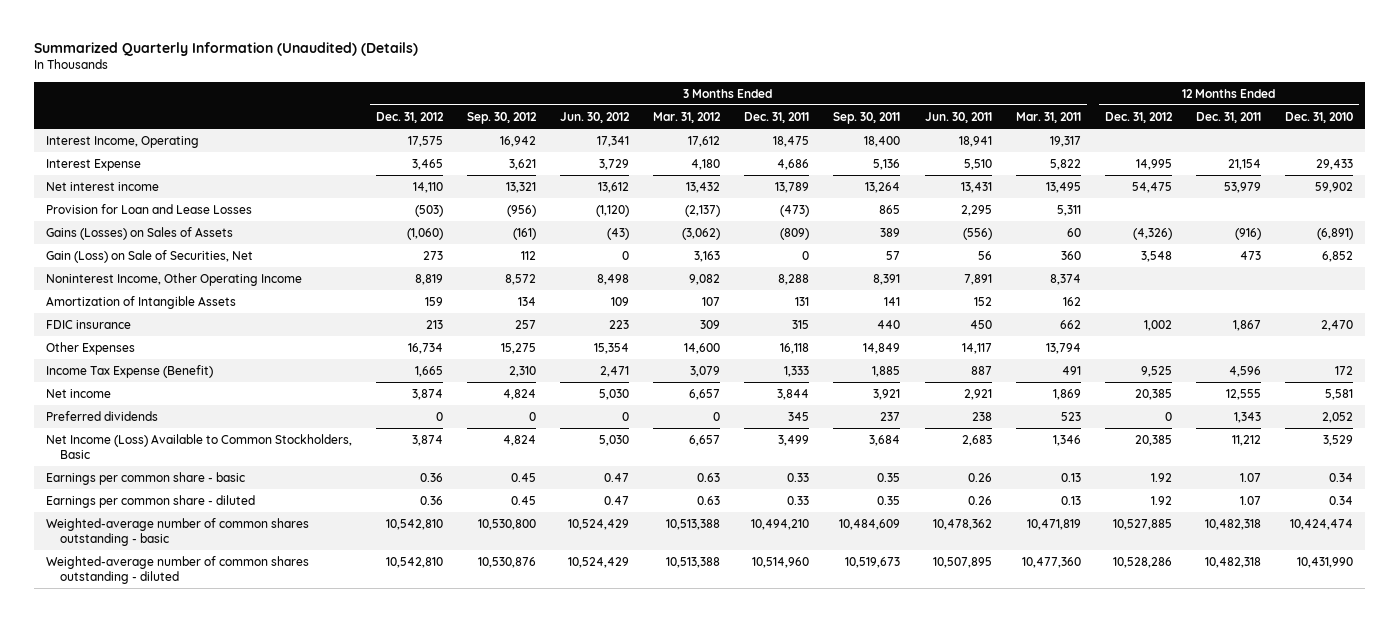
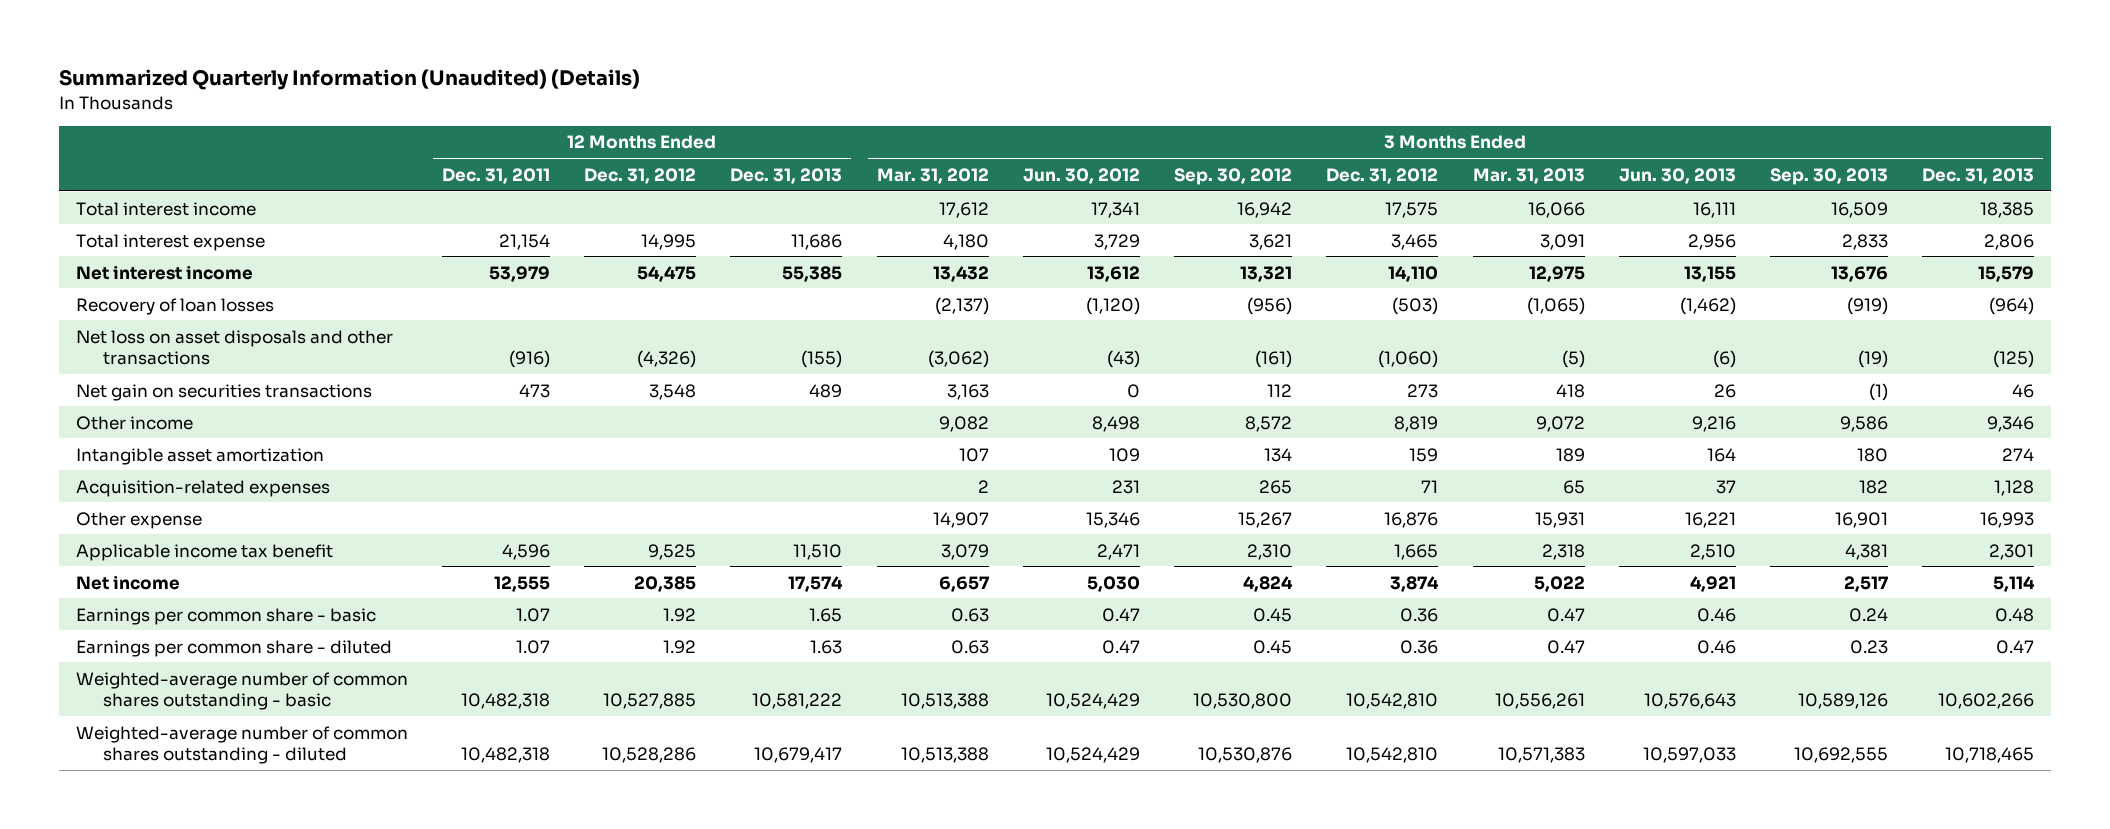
- | 3 Months Ended Dec. 31, 2012 | 3 Months Ended Sep. 30, 2012 | 3 Months Ended Jun. 30, 2012 | 3 Months Ended Mar. 31, 2012 | 3 Months Ended Dec. 31, 2011 | 3 Months Ended Sep. 30, 2011 | 3 Months Ended Jun. 30, 2011 | 3 Months Ended Mar. 31, 2011 | 12 Months Ended Dec. 31, 2012 | 12 Months Ended Dec. 31, 2011 | 12 Months Ended Dec. 31, 2010
+ | 12 Months Ended Dec. 31, 2011 | 12 Months Ended Dec. 31, 2012 | 12 Months Ended Dec. 31, 2013 | 3 Months Ended Mar. 31, 2012 | 3 Months Ended Jun. 30, 2012 | 3 Months Ended Sep. 30, 2012 | 3 Months Ended Dec. 31, 2012 | 3 Months Ended Mar. 31, 2013 | 3 Months Ended Jun. 30, 2013 | 3 Months Ended Sep. 30, 2013 | 3 Months Ended Dec. 31, 2013
- Interest Income, Operating | 17,575 | 16,942 | 17,341 | 17,612 | 18,475 | 18,400 | 18,941 | 19,317 | | |
- Interest Expense | 3,465 | 3,621 | 3,729 | 4,180 | 4,686 | 5,136 | 5,510 | 5,822 | 14,995 | 21,154 | 29,433
+ Total interest income | | | | 17,612 | 17,341 | 16,942 | 17,575 | 16,066 | 16,111 | 16,509 | 18,385
+ Total interest expense | 21,154 | 14,995 | 11,686 | 4,180 | 3,729 | 3,621 | 3,465 | 3,091 | 2,956 | 2,833 | 2,806
- Provision for Loan and Lease Losses | (503) | (956) | (1,120) | (2,137) | (473) | 865 | 2,295 | 5,311 | | |
- Gains (Losses) on Sales of Assets | (1,060) | (161) | (43) | (3,062) | (809) | 389 | (556) | 60 | (4,326) | (916) | (6,891)
- Gain (Loss) on Sale of Securities, Net | 273 | 112 | 0 | 3,163 | 0 | 57 | 56 | 360 | 3,548 | 473 | 6,852
- Noninterest Income, Other Operating Income | 8,819 | 8,572 | 8,498 | 9,082 | 8,288 | 8,391 | 7,891 | 8,374 | | |
- Amortization of Intangible Assets | 159 | 134 | 109 | 107 | 131 | 141 | 152 | 162 | | |
- FDIC insurance | 213 | 257 | 223 | 309 | 315 | 440 | 450 | 662 | 1,002 | 1,867 | 2,470
- Other Expenses | 16,734 | 15,275 | 15,354 | 14,600 | 16,118 | 14,849 | 14,117 | 13,794 | | |
- Income Tax Expense (Benefit) | 1,665 | 2,310 | 2,471 | 3,079 | 1,333 | 1,885 | 887 | 491 | 9,525 | 4,596 | 172
+ Recovery of loan losses | | | | (2,137) | (1,120) | (956) | (503) | (1,065) | (1,462) | (919) | (964)
+ Net loss on asset disposals and other transactions | (916) | (4,326) | (155) | (3,062) | (43) | (161) | (1,060) | (5) | (6) | (19) | (125)
+ Net gain on securities transactions | 473 | 3,548 | 489 | 3,163 | 0 | 112 | 273 | 418 | 26 | (1) | 46
+ Other income | | | | 9,082 | 8,498 | 8,572 | 8,819 | 9,072 | 9,216 | 9,586 | 9,346
+ Intangible asset amortization | | | | 107 | 109 | 134 | 159 | 189 | 164 | 180 | 274
+ Acquisition-related expenses | | | | 2 | 231 | 265 | 71 | 65 | 37 | 182 | 1,128
+ Other expense | | | | 14,907 | 15,346 | 15,267 | 16,876 | 15,931 | 16,221 | 16,901 | 16,993
+ Applicable income tax benefit | 4,596 | 9,525 | 11,510 | 3,079 | 2,471 | 2,310 | 1,665 | 2,318 | 2,510 | 4,381 | 2,301
- Preferred dividends | 0 | 0 | 0 | 0 | 345 | 237 | 238 | 523 | 0 | 1,343 | 2,052
- Net Income (Loss) Available to Common Stockholders, Basic | 3,874 | 4,824 | 5,030 | 6,657 | 3,499 | 3,684 | 2,683 | 1,346 | 20,385 | 11,212 | 3,529

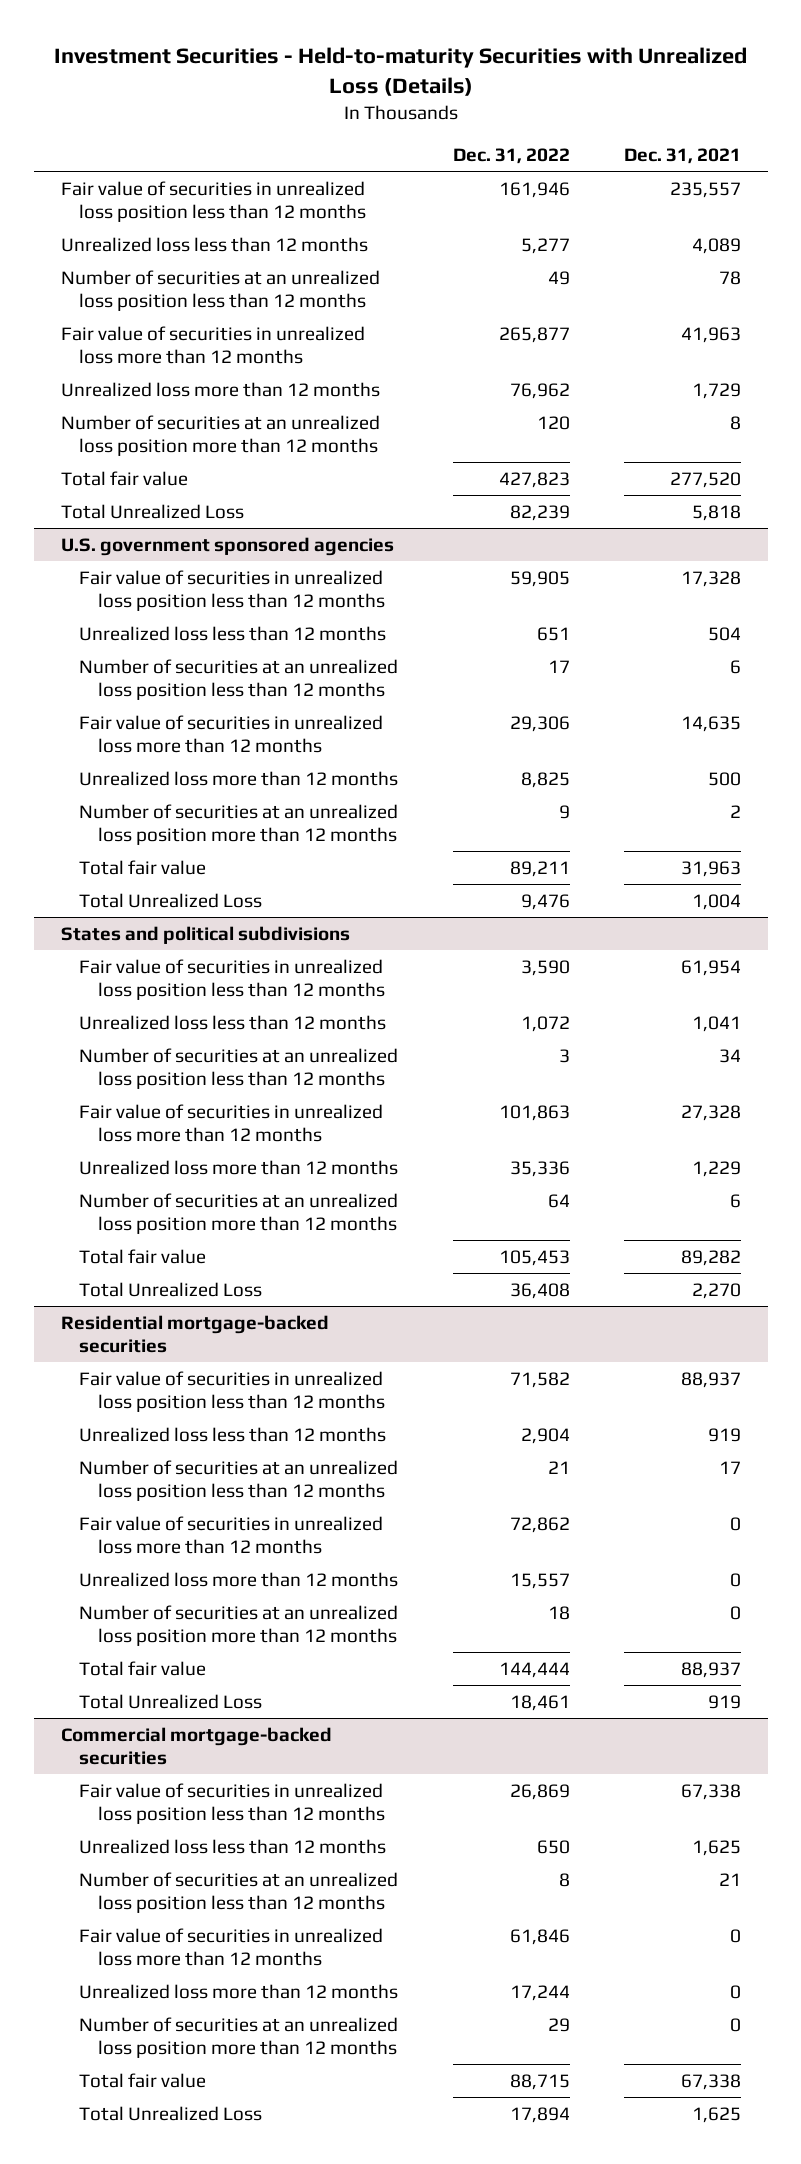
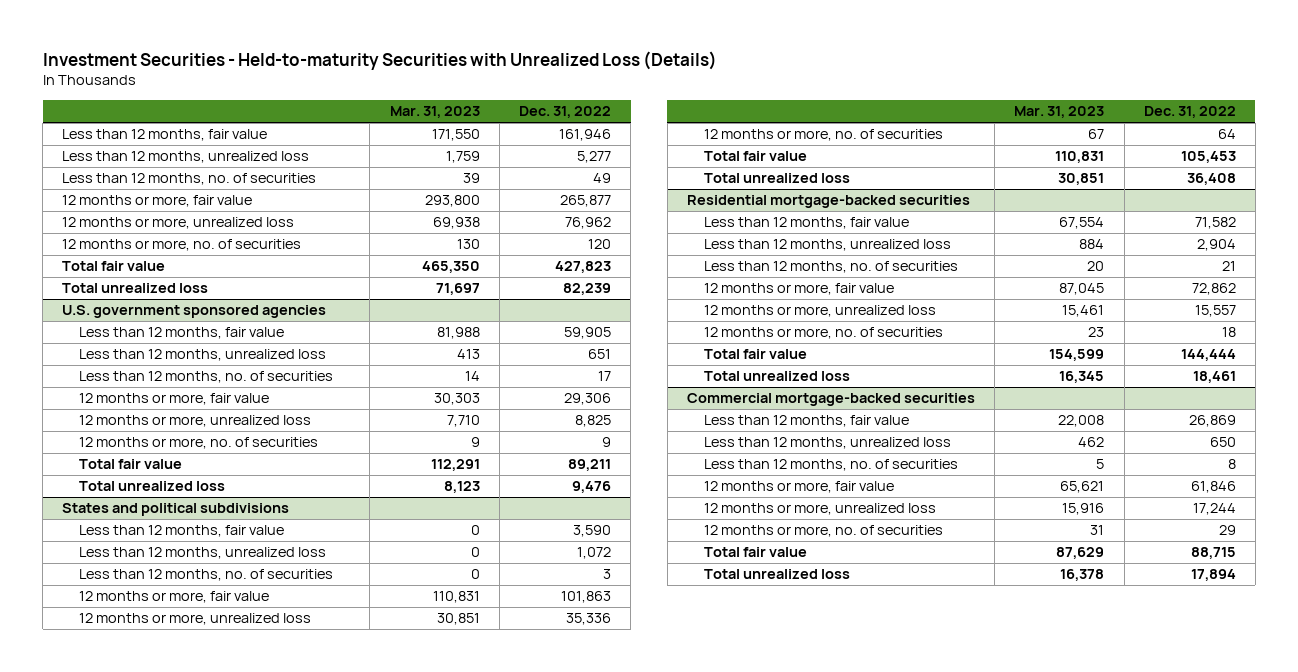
- | Dec. 31, 2022 | Dec. 31, 2021
+ | Mar. 31, 2023 | Dec. 31, 2022
- Fair value of securities in unrealized loss position less than 12 months | 161,946 | 235,557
- Unrealized loss less than 12 months | 5,277 | 4,089
- Number of securities at an unrealized loss position less than 12 months | 49 | 78
- Fair value of securities in unrealized loss more than 12 months | 265,877 | 41,963
- Unrealized loss more than 12 months | 76,962 | 1,729
- Number of securities at an unrealized loss position more than 12 months | 120 | 8
+ Less than 12 months, fair value | 171,550 | 161,946
+ Less than 12 months, unrealized loss | 1,759 | 5,277
+ Less than 12 months, no. of securities | 39 | 49
+ 12 months or more, fair value | 293,800 | 265,877
+ 12 months or more, unrealized loss | 69,938 | 76,962
+ 12 months or more, no. of securities | 130 | 120
- Total Unrealized Loss | 82,239 | 5,818
+ Total unrealized loss | 71,697 | 82,239
@ U.S. government sponsored agencies
- Fair value of securities in unrealized loss position less than 12 months | 59,905 | 17,328
- Unrealized loss less than 12 months | 651 | 504
- Number of securities at an unrealized loss position less than 12 months | 17 | 6
- Fair value of securities in unrealized loss more than 12 months | 29,306 | 14,635
- Unrealized loss more than 12 months | 8,825 | 500
- Number of securities at an unrealized loss position more than 12 months | 9 | 2
+ Less than 12 months, fair value | 81,988 | 59,905
+ Less than 12 months, unrealized loss | 413 | 651
+ Less than 12 months, no. of securities | 14 | 17
+ 12 months or more, fair value | 30,303 | 29,306
+ 12 months or more, unrealized loss | 7,710 | 8,825
+ 12 months or more, no. of securities | 9 | 9
- Total Unrealized Loss | 9,476 | 1,004
+ Total unrealized loss | 8,123 | 9,476
@ States and political subdivisions
- Fair value of securities in unrealized loss position less than 12 months | 3,590 | 61,954
- Unrealized loss less than 12 months | 1,072 | 1,041
- Number of securities at an unrealized loss position less than 12 months | 3 | 34
- Fair value of securities in unrealized loss more than 12 months | 101,863 | 27,328
- Unrealized loss more than 12 months | 35,336 | 1,229
- Number of securities at an unrealized loss position more than 12 months | 64 | 6
+ Less than 12 months, fair value | 0 | 3,590
+ Less than 12 months, unrealized loss | 0 | 1,072
+ Less than 12 months, no. of securities | 0 | 3
+ 12 months or more, fair value | 110,831 | 101,863
+ 12 months or more, unrealized loss | 30,851 | 35,336
+ 12 months or more, no. of securities | 67 | 64
- Total Unrealized Loss | 36,408 | 2,270
+ Total unrealized loss | 30,851 | 36,408
@ Residential mortgage-backed securities
- Fair value of securities in unrealized loss position less than 12 months | 71,582 | 88,937
- Unrealized loss less than 12 months | 2,904 | 919
- Number of securities at an unrealized loss position less than 12 months | 21 | 17
- Fair value of securities in unrealized loss more than 12 months | 72,862 | 0
- Unrealized loss more than 12 months | 15,557 | 0
- Number of securities at an unrealized loss position more than 12 months | 18 | 0
+ Less than 12 months, fair value | 67,554 | 71,582
+ Less than 12 months, unrealized loss | 884 | 2,904
+ Less than 12 months, no. of securities | 20 | 21
+ 12 months or more, fair value | 87,045 | 72,862
+ 12 months or more, unrealized loss | 15,461 | 15,557
+ 12 months or more, no. of securities | 23 | 18
- Total Unrealized Loss | 18,461 | 919
+ Total unrealized loss | 16,345 | 18,461
@ Commercial mortgage-backed securities
- Fair value of securities in unrealized loss position less than 12 months | 26,869 | 67,338
- Unrealized loss less than 12 months | 650 | 1,625
- Number of securities at an unrealized loss position less than 12 months | 8 | 21
- Fair value of securities in unrealized loss more than 12 months | 61,846 | 0
- Unrealized loss more than 12 months | 17,244 | 0
- Number of securities at an unrealized loss position more than 12 months | 29 | 0
+ Less than 12 months, fair value | 22,008 | 26,869
+ Less than 12 months, unrealized loss | 462 | 650
+ Less than 12 months, no. of securities | 5 | 8
+ 12 months or more, fair value | 65,621 | 61,846
+ 12 months or more, unrealized loss | 15,916 | 17,244
+ 12 months or more, no. of securities | 31 | 29
- Total Unrealized Loss | 17,894 | 1,625
+ Total unrealized loss | 16,378 | 17,894

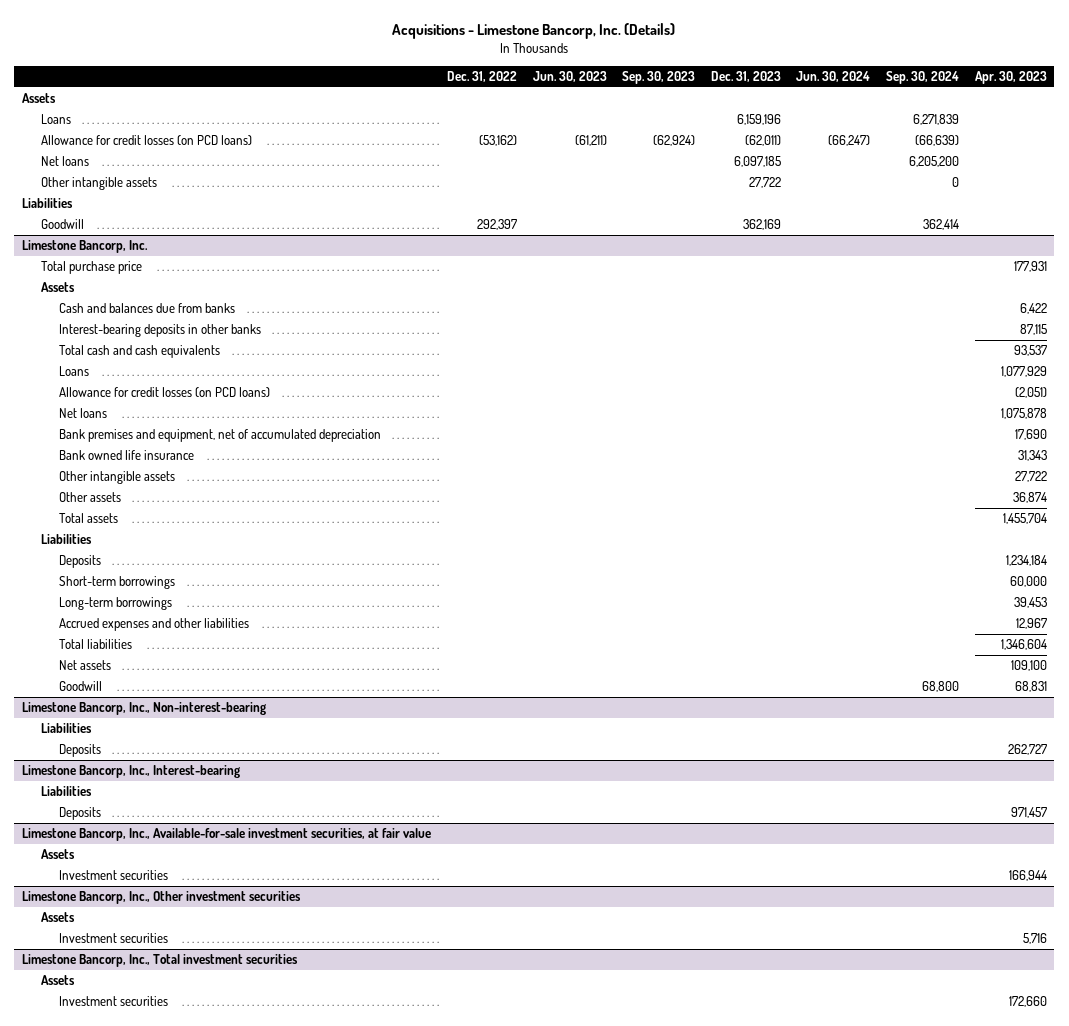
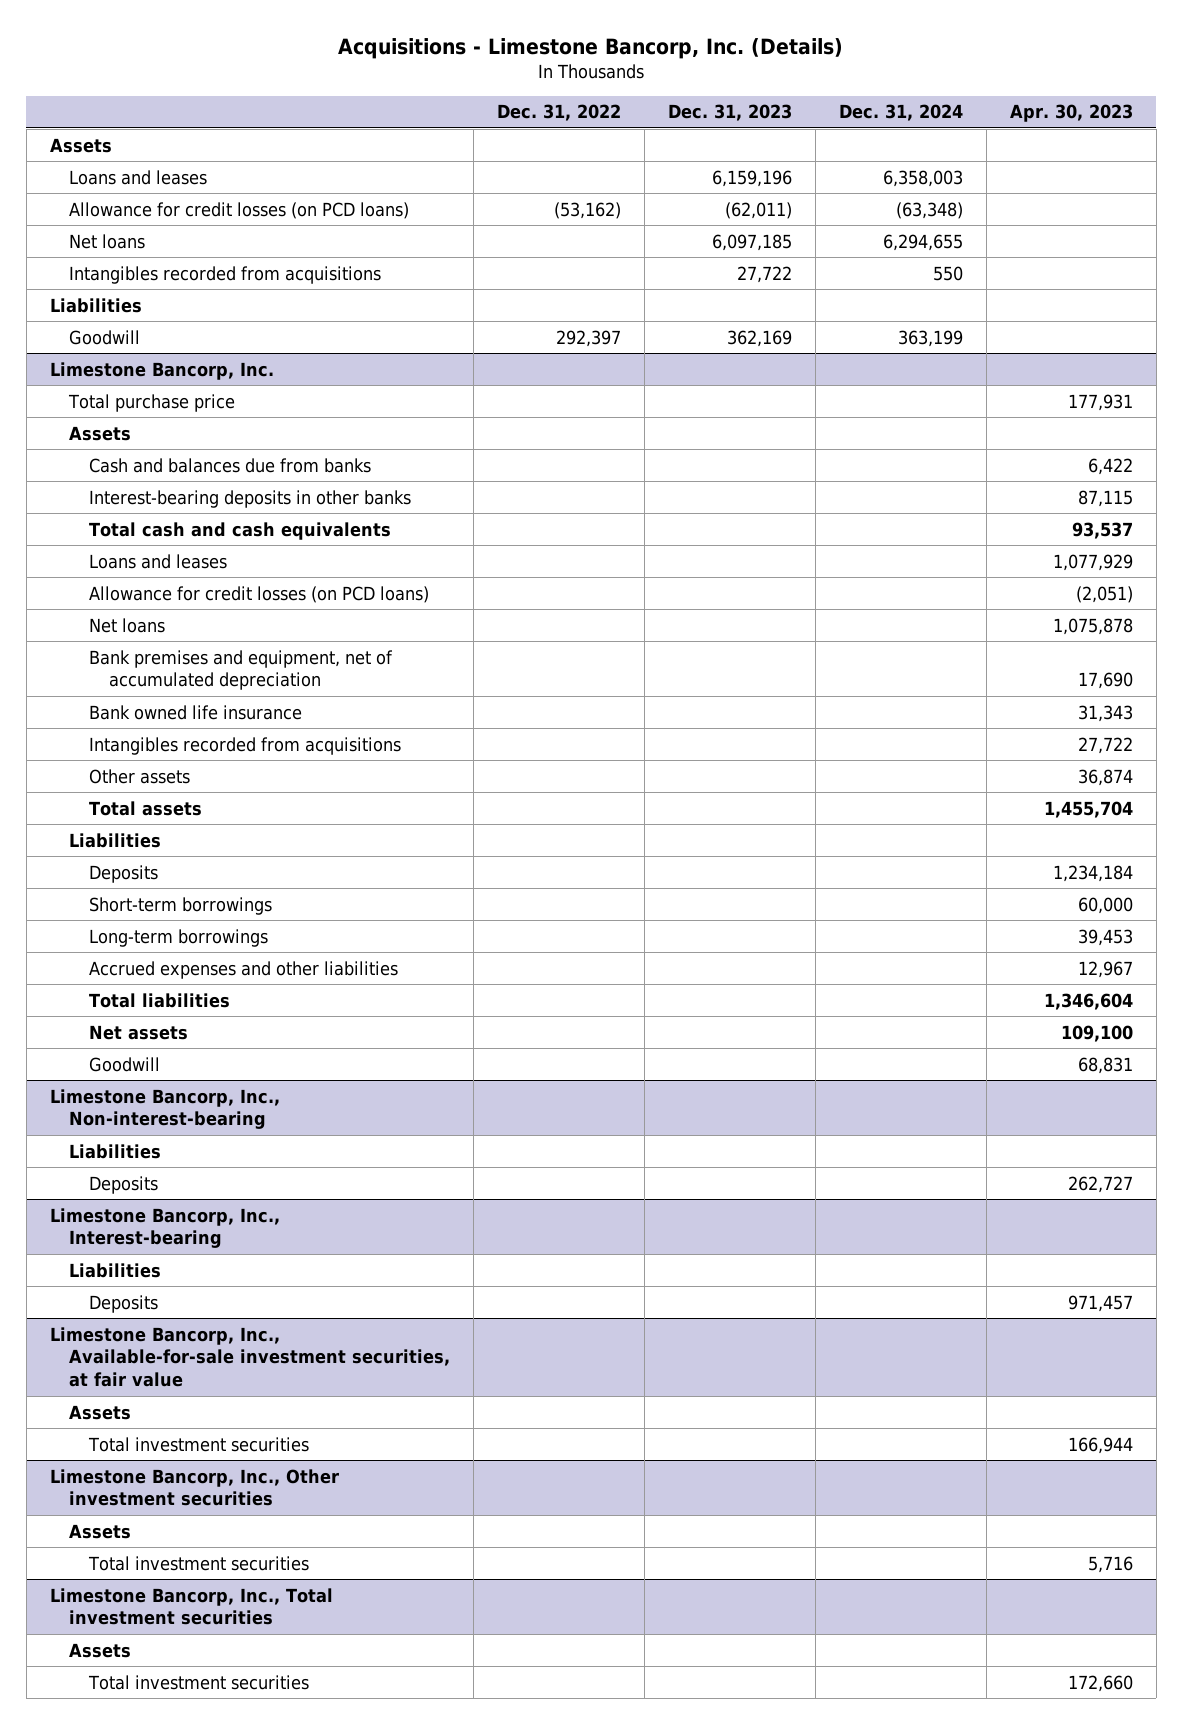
- | Dec. 31, 2022 | Jun. 30, 2023 | Sep. 30, 2023 | Dec. 31, 2023 | Jun. 30, 2024 | Sep. 30, 2024 | Apr. 30, 2023
+ | Dec. 31, 2022 | Dec. 31, 2023 | Dec. 31, 2024 | Apr. 30, 2023
- Loans | | | | 6,159,196 | | 6,271,839 |
+ Loans and leases | | 6,159,196 | 6,358,003 |
- Other intangible assets | | | | 27,722 | | 0 |
+ Intangibles recorded from acquisitions | | 27,722 | 550 |
@ Limestone Bancorp, Inc.
- Loans | | | | | | | 1,077,929
+ Loans and leases | | | | 1,077,929
- Other intangible assets | | | | | | | 27,722
+ Intangibles recorded from acquisitions | | | | 27,722
@ Limestone Bancorp, Inc., Available-for-sale investment securities, at fair value
- Investment securities | | | | | | | 166,944
+ Total investment securities | | | | 166,944
@ Limestone Bancorp, Inc., Other investment securities
- Investment securities | | | | | | | 5,716
+ Total investment securities | | | | 5,716
@ Limestone Bancorp, Inc., Total investment securities
- Investment securities | | | | | | | 172,660
+ Total investment securities | | | | 172,660

